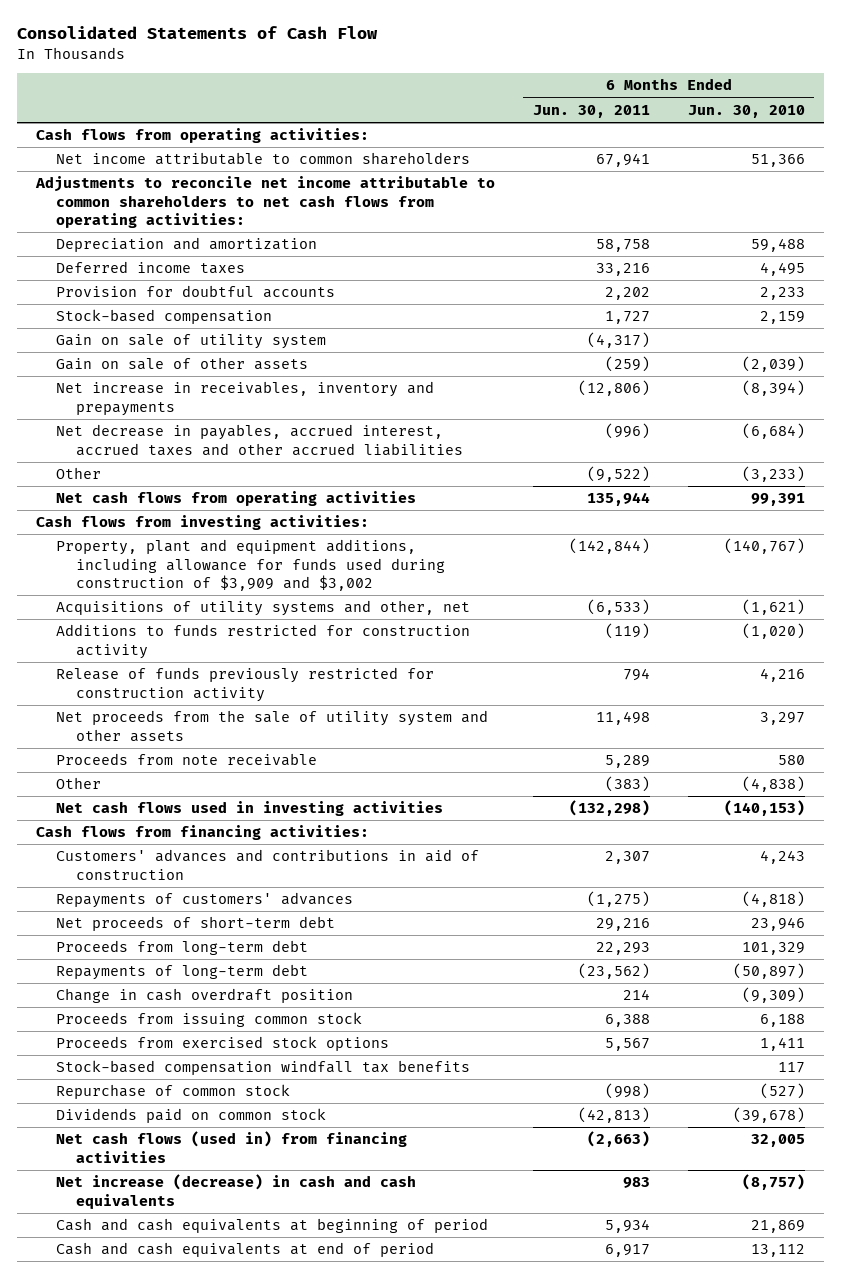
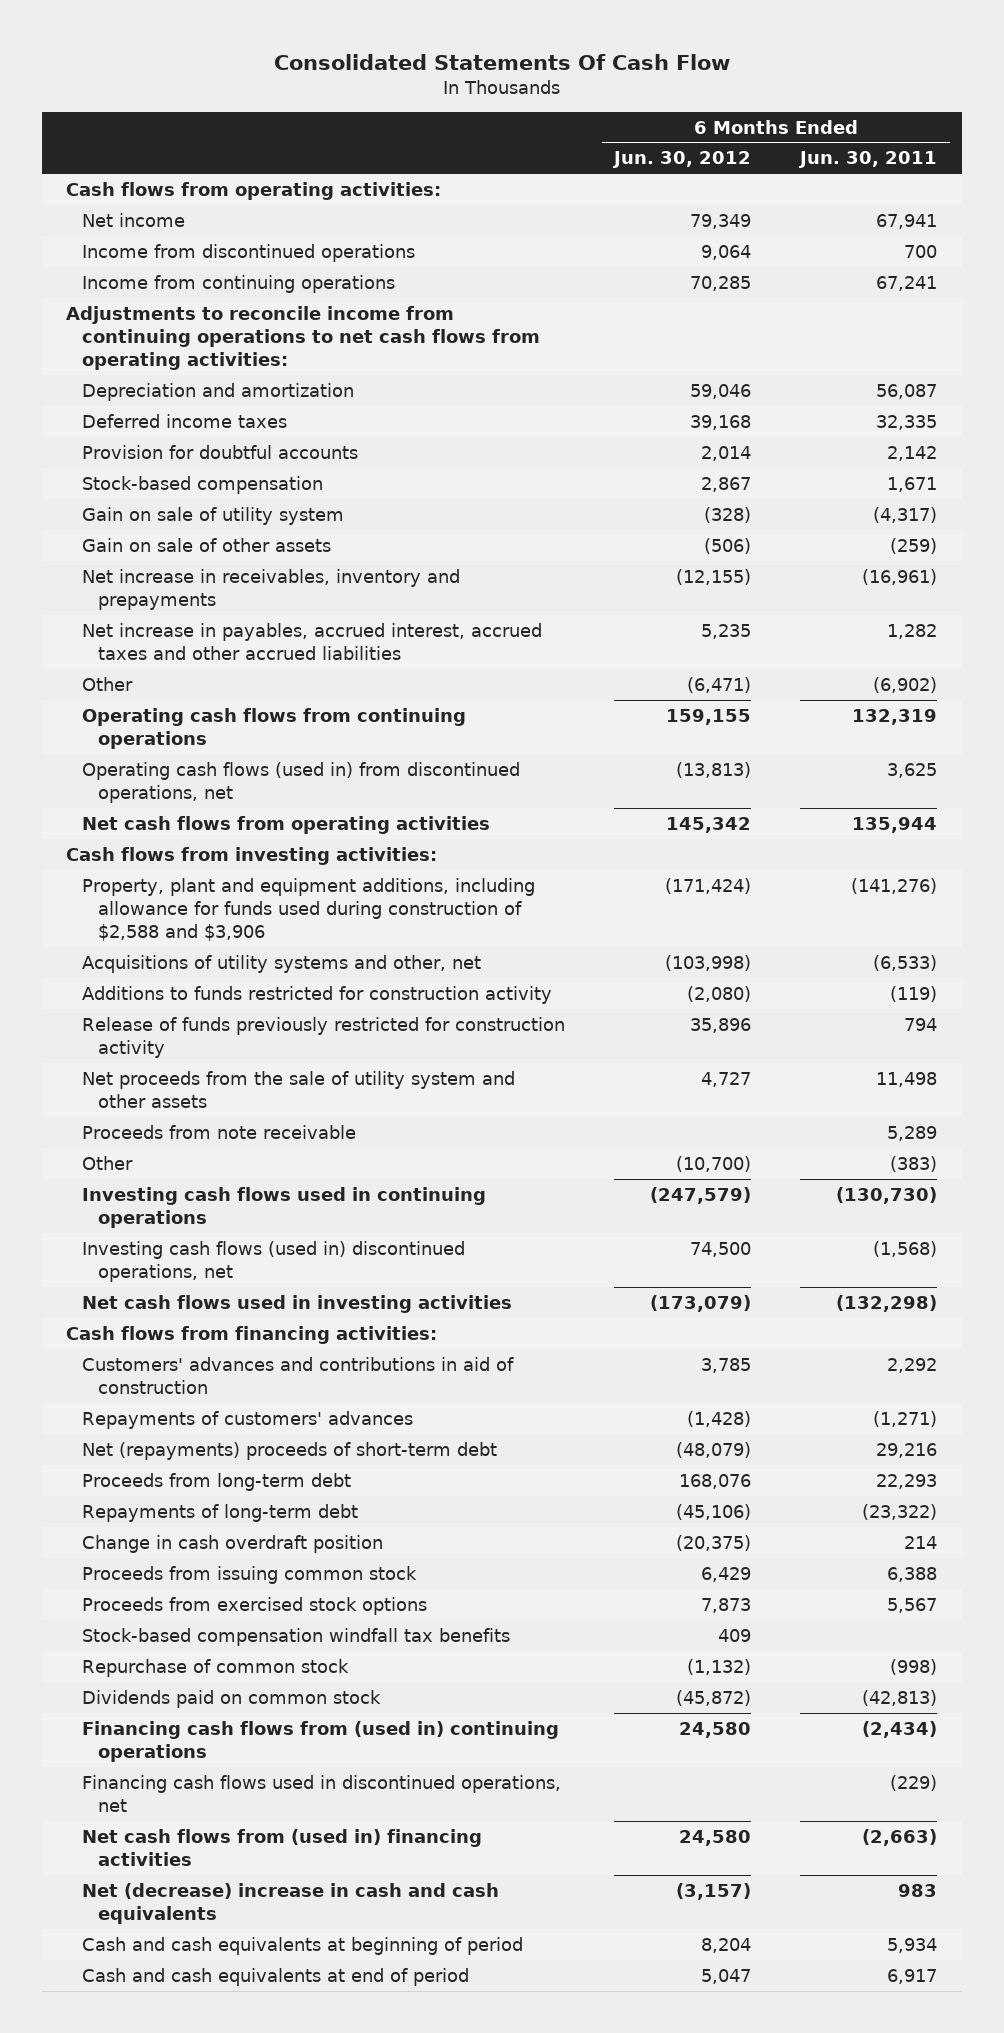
- Consolidated Statements of Cash Flow
+ Consolidated Statements Of Cash Flow
- | 6 Months Ended Jun. 30, 2011 | 6 Months Ended Jun. 30, 2010
+ | 6 Months Ended Jun. 30, 2012 | 6 Months Ended Jun. 30, 2011
- Net income attributable to common shareholders | 67,941 | 51,366
- Adjustments to reconcile net income attributable to common shareholders to net cash flows from operating activities:
- Depreciation and amortization | 58,758 | 59,488
- Deferred income taxes | 33,216 | 4,495
- Provision for doubtful accounts | 2,202 | 2,233
- Stock-based compensation | 1,727 | 2,159
+ Net income | 79,349 | 67,941
+ Income from discontinued operations | 9,064 | 700
+ Income from continuing operations | 70,285 | 67,241
+ Adjustments to reconcile income from continuing operations to net cash flows from operating activities:
+ Depreciation and amortization | 59,046 | 56,087
+ Deferred income taxes | 39,168 | 32,335
+ Provision for doubtful accounts | 2,014 | 2,142
+ Stock-based compensation | 2,867 | 1,671
- Net increase in receivables, inventory and prepayments | (12,806) | (8,394)
- Net decrease in payables, accrued interest, accrued taxes and other accrued liabilities | (996) | (6,684)
- Other | (9,522) | (3,233)
+ Net increase in receivables, inventory and prepayments | (12,155) | (16,961)
+ Net increase in payables, accrued interest, accrued taxes and other accrued liabilities | 5,235 | 1,282
+ Other | (6,471) | (6,902)
+ Operating cash flows from continuing operations | 159,155 | 132,319
+ Operating cash flows (used in) from discontinued operations, net | (13,813) | 3,625
- Property, plant and equipment additions, including allowance for funds used during construction of $3,909 and $3,002 | (142,844) | (140,767)
+ Property, plant and equipment additions, including allowance for funds used during construction of $2,588 and $3,906 | (171,424) | (141,276)
+ Investing cash flows used in continuing operations | (247,579) | (130,730)
+ Investing cash flows (used in) discontinued operations, net | 74,500 | (1,568)
- Customers' advances and contributions in aid of construction | 2,307 | 4,243
- Repayments of customers' advances | (1,275) | (4,818)
- Net proceeds of short-term debt | 29,216 | 23,946
+ Customers' advances and contributions in aid of construction | 3,785 | 2,292
+ Repayments of customers' advances | (1,428) | (1,271)
+ Net (repayments) proceeds of short-term debt | (48,079) | 29,216
- Repayments of long-term debt | (23,562) | (50,897)
+ Repayments of long-term debt | (45,106) | (23,322)
- Net cash flows (used in) from financing activities | (2,663) | 32,005
- Net increase (decrease) in cash and cash equivalents | 983 | (8,757)
+ Financing cash flows from (used in) continuing operations | 24,580 | (2,434)
+ Financing cash flows used in discontinued operations, net | | (229)
+ Net cash flows from (used in) financing activities | 24,580 | (2,663)
+ Net (decrease) increase in cash and cash equivalents | (3,157) | 983

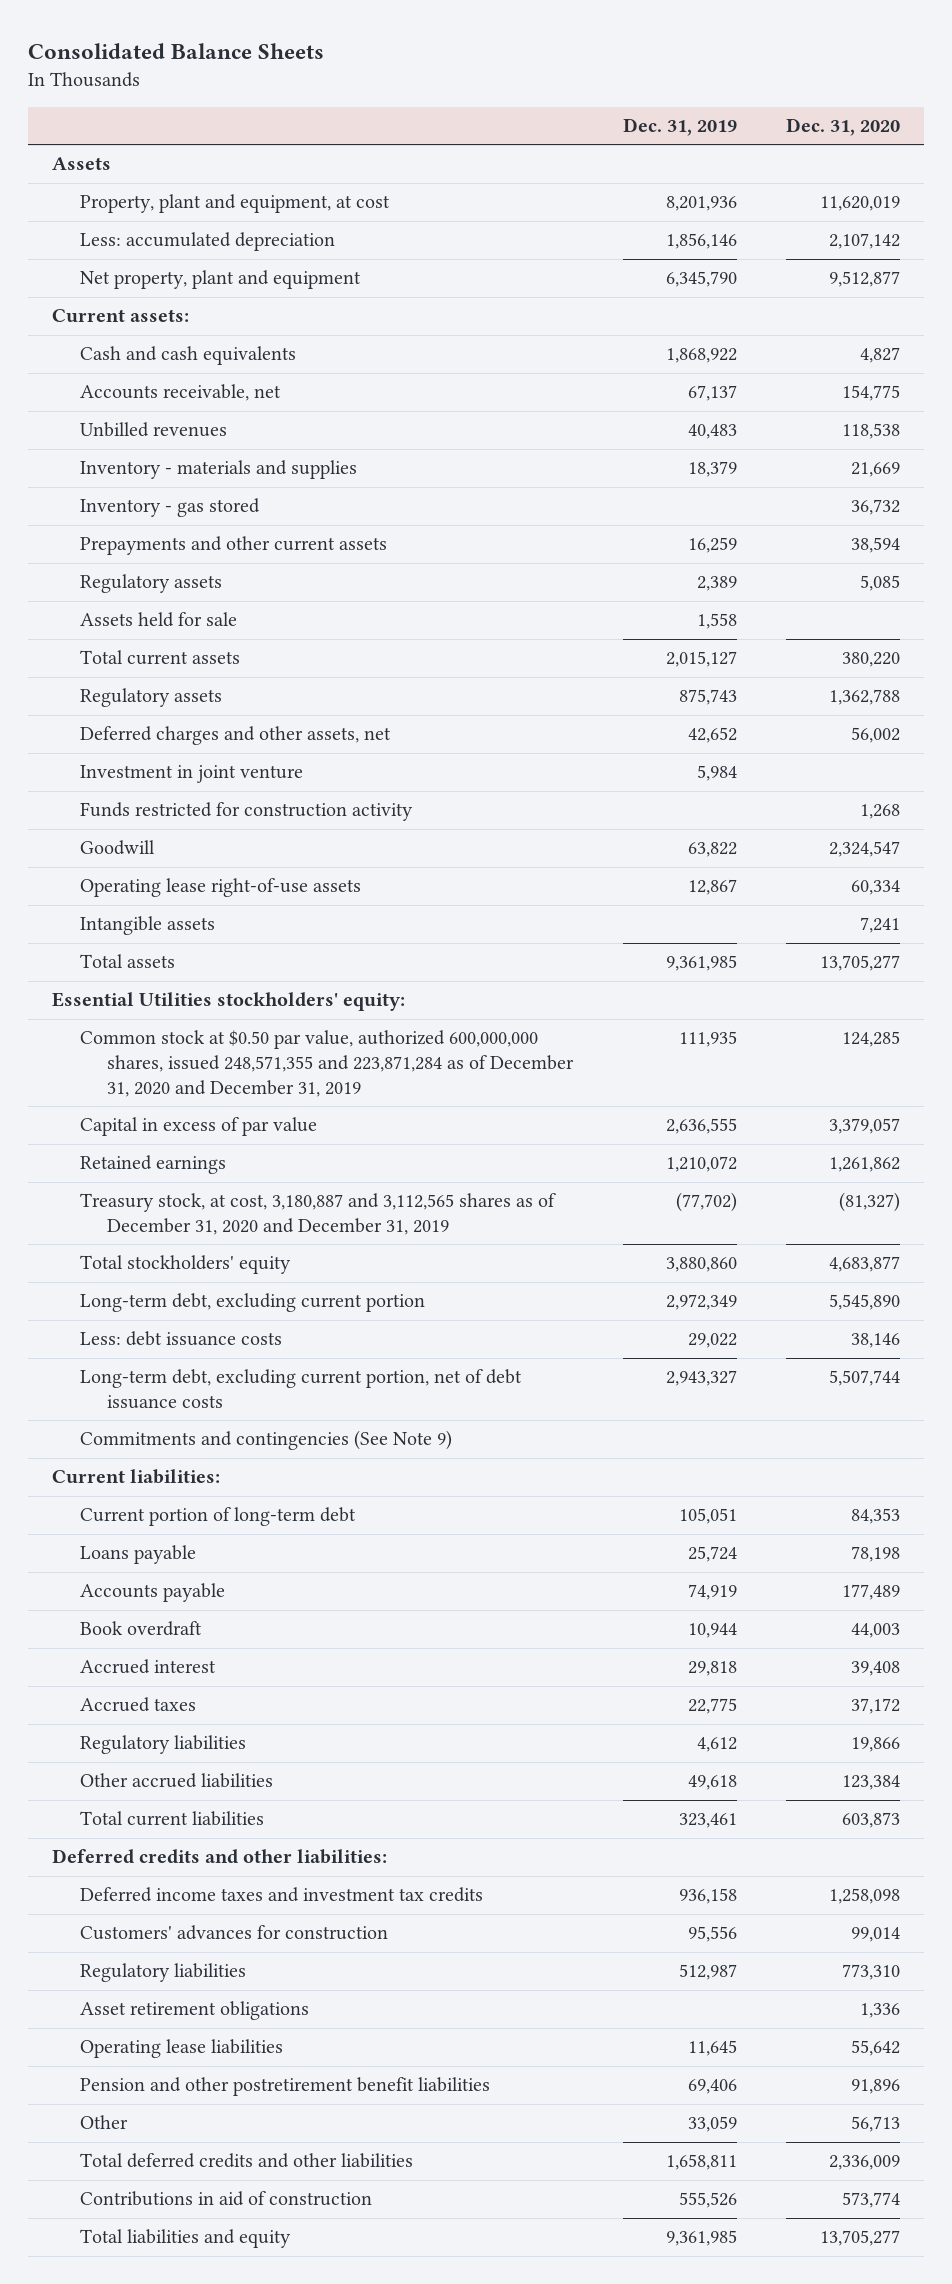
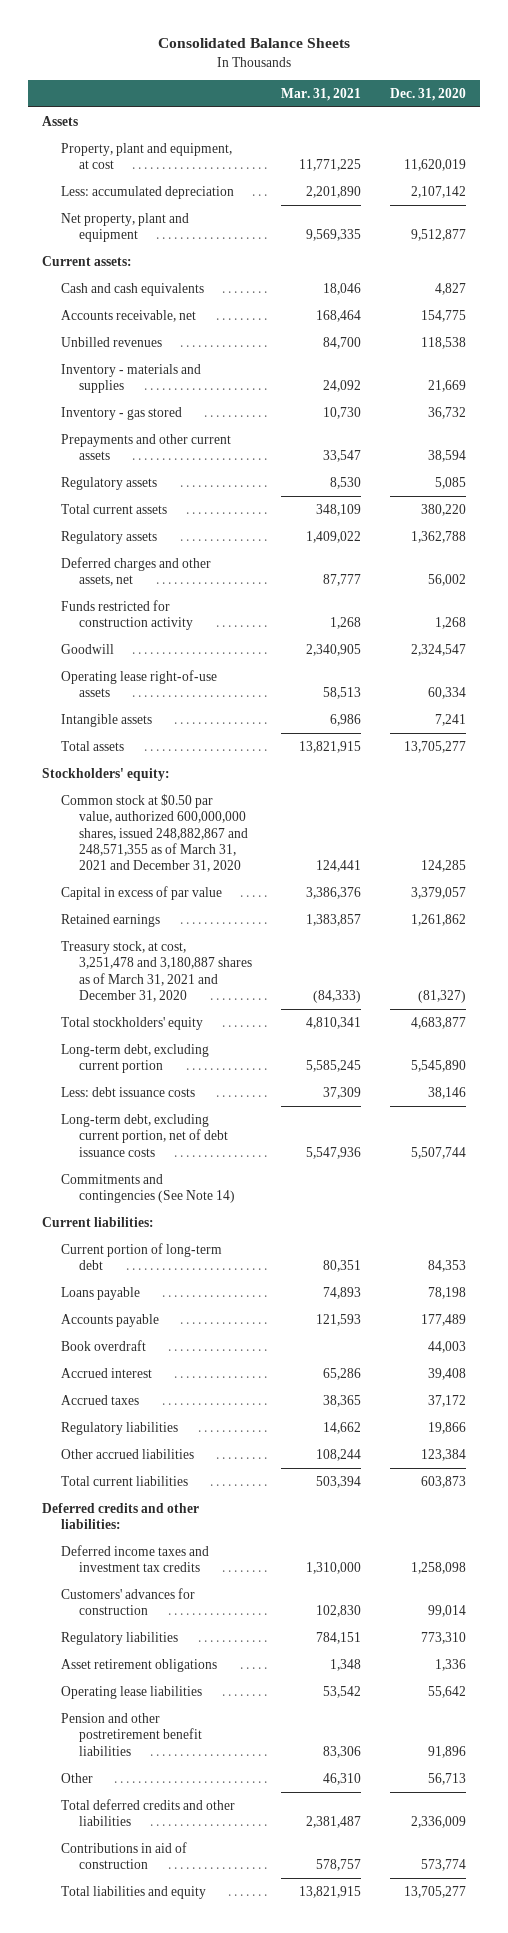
- | Dec. 31, 2019 | Dec. 31, 2020
+ | Mar. 31, 2021 | Dec. 31, 2020
- Assets held for sale | 1,558 |
- Investment in joint venture | 5,984 |
- Essential Utilities stockholders' equity:
- Common stock at $0.50 par value, authorized 600,000,000 shares, issued 248,571,355 and 223,871,284 as of December 31, 2020 and December 31, 2019 | 111,935 | 124,285
+ Stockholders' equity:
+ Common stock at $0.50 par value, authorized 600,000,000 shares, issued 248,882,867 and 248,571,355 as of March 31, 2021 and December 31, 2020 | 124,441 | 124,285
- Treasury stock, at cost, 3,180,887 and 3,112,565 shares as of December 31, 2020 and December 31, 2019 | (77,702) | (81,327)
+ Treasury stock, at cost, 3,251,478 and 3,180,887 shares as of March 31, 2021 and December 31, 2020 | (84,333) | (81,327)
- Commitments and contingencies (See Note 9)
+ Commitments and contingencies (See Note 14)

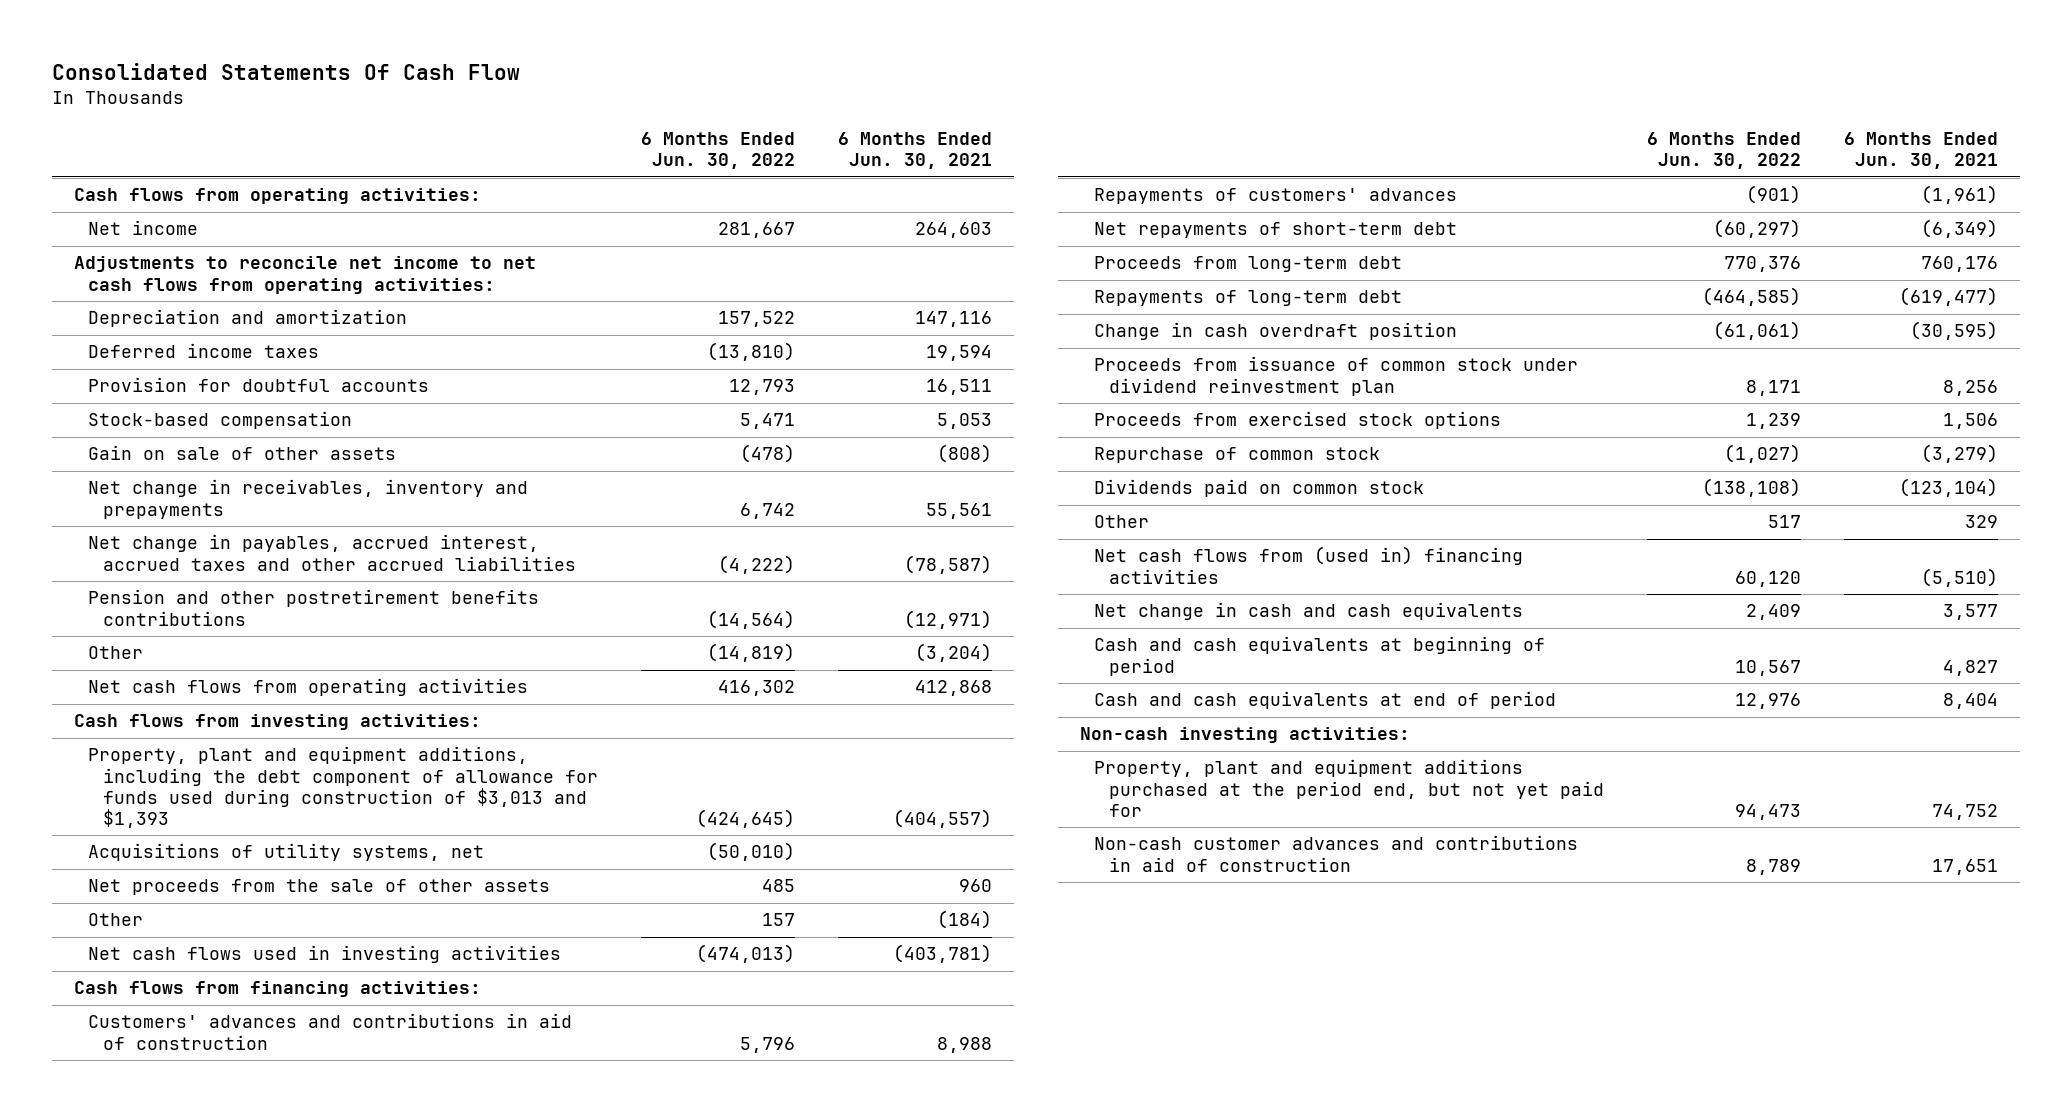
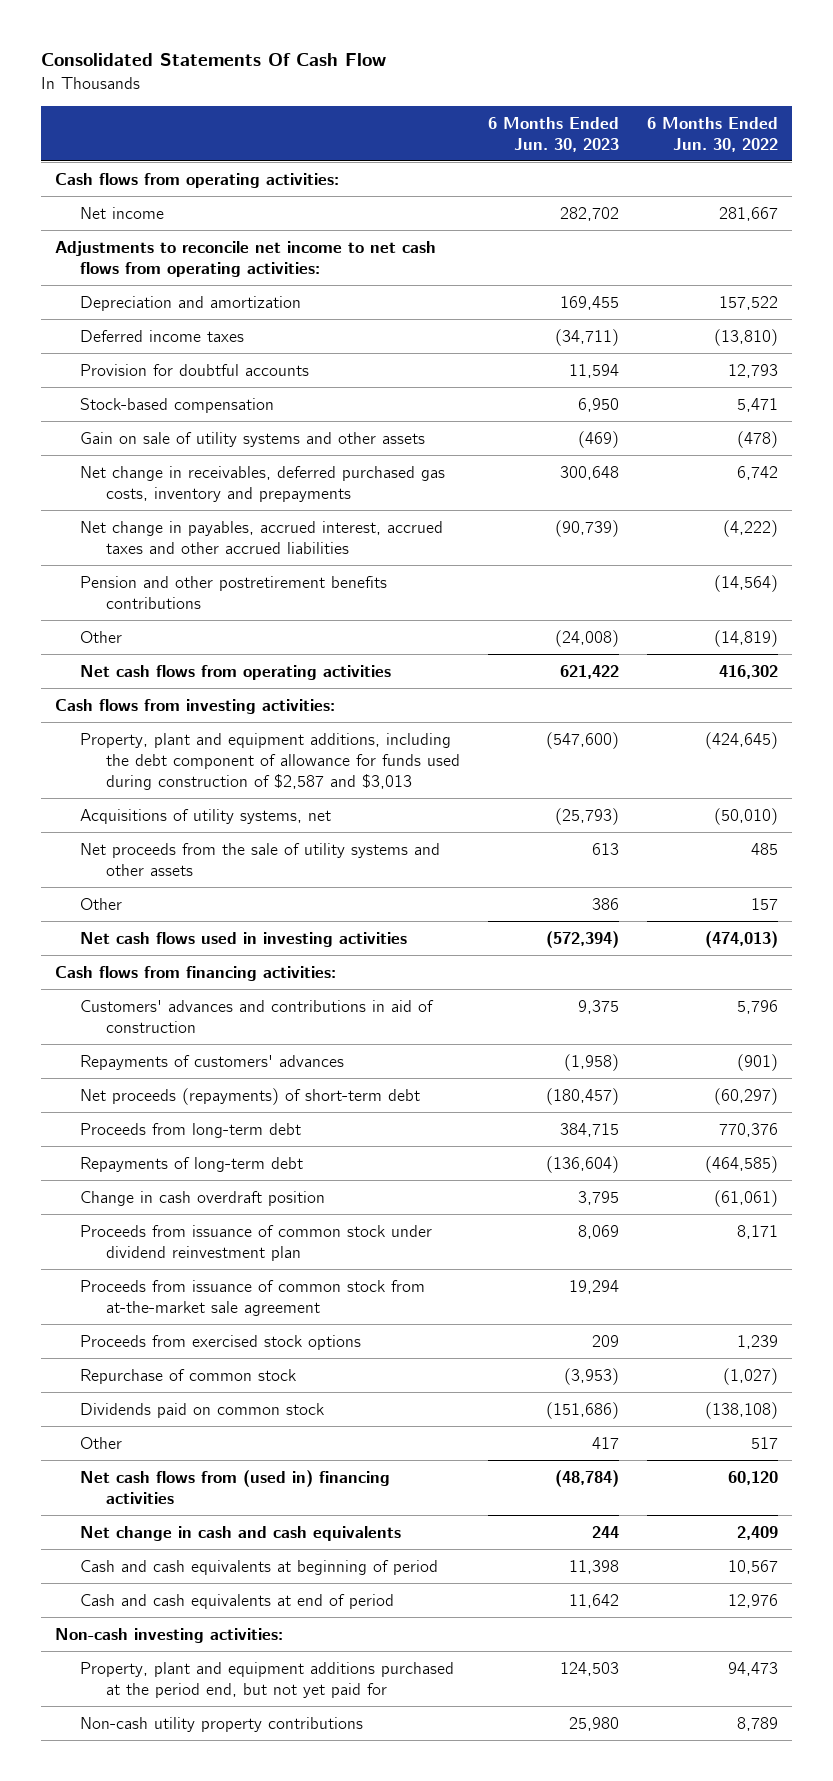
- | 6 Months Ended Jun. 30, 2022 | 6 Months Ended Jun. 30, 2021
+ | 6 Months Ended Jun. 30, 2023 | 6 Months Ended Jun. 30, 2022
- Gain on sale of other assets | (478) | (808)
- Net change in receivables, inventory and prepayments | 6,742 | 55,561
+ Gain on sale of utility systems and other assets | (469) | (478)
+ Net change in receivables, deferred purchased gas costs, inventory and prepayments | 300,648 | 6,742
- Property, plant and equipment additions, including the debt component of allowance for funds used during construction of $3,013 and $1,393 | (424,645) | (404,557)
+ Property, plant and equipment additions, including the debt component of allowance for funds used during construction of $2,587 and $3,013 | (547,600) | (424,645)
- Net proceeds from the sale of other assets | 485 | 960
+ Net proceeds from the sale of utility systems and other assets | 613 | 485
- Net repayments of short-term debt | (60,297) | (6,349)
+ Net proceeds (repayments) of short-term debt | (180,457) | (60,297)
+ Proceeds from issuance of common stock from at-the-market sale agreement | 19,294 |
- Non-cash customer advances and contributions in aid of construction | 8,789 | 17,651
+ Non-cash utility property contributions | 25,980 | 8,789

